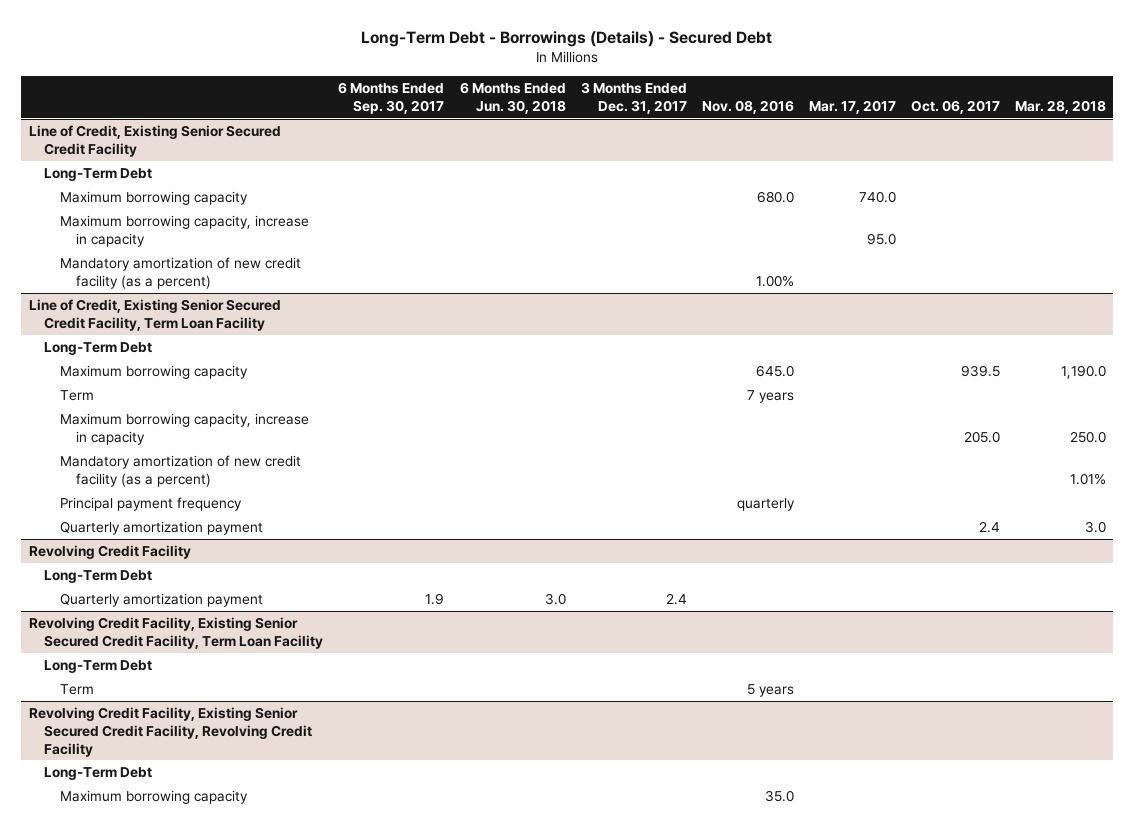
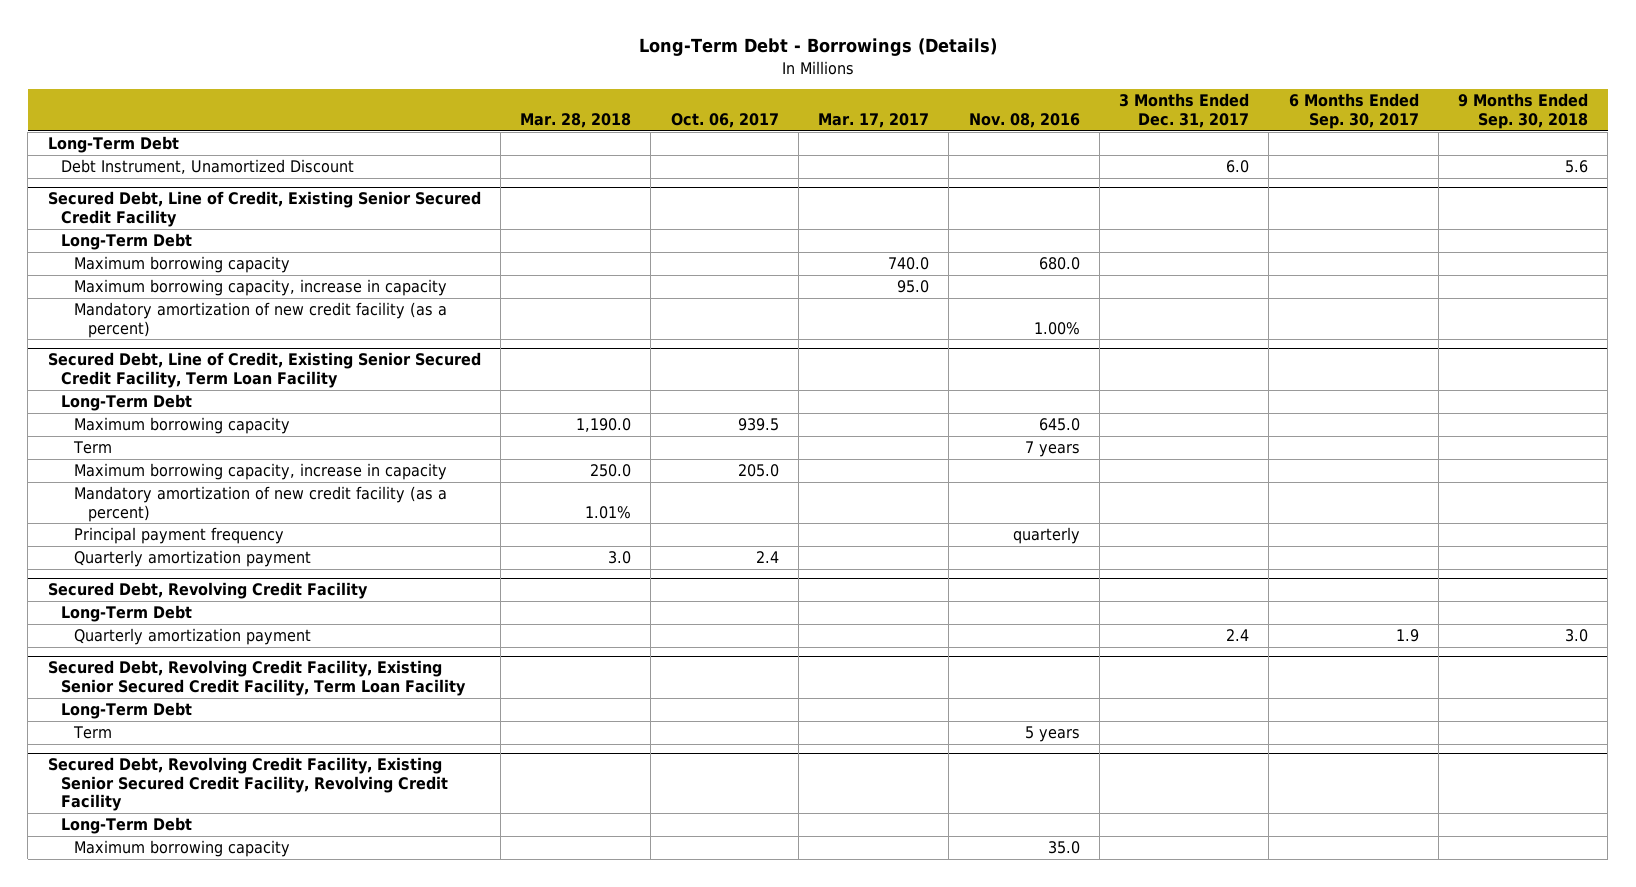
- Long-Term Debt - Borrowings (Details) - Secured Debt
+ Long-Term Debt - Borrowings (Details)
- | 6 Months Ended Sep. 30, 2017 | 6 Months Ended Jun. 30, 2018 | 3 Months Ended Dec. 31, 2017 | Nov. 08, 2016 | Mar. 17, 2017 | Oct. 06, 2017 | Mar. 28, 2018
+ | Mar. 28, 2018 | Oct. 06, 2017 | Mar. 17, 2017 | Nov. 08, 2016 | 3 Months Ended Dec. 31, 2017 | 6 Months Ended Sep. 30, 2017 | 9 Months Ended Sep. 30, 2018
- Line of Credit, Existing Senior Secured Credit Facility
+ Long-Term Debt
+ Debt Instrument, Unamortized Discount | | | | | 6.0 | | 5.6
+ Secured Debt, Line of Credit, Existing Senior Secured Credit Facility
- Line of Credit, Existing Senior Secured Credit Facility, Term Loan Facility
+ Secured Debt, Line of Credit, Existing Senior Secured Credit Facility, Term Loan Facility
- Revolving Credit Facility
+ Secured Debt, Revolving Credit Facility
- Revolving Credit Facility, Existing Senior Secured Credit Facility, Term Loan Facility
+ Secured Debt, Revolving Credit Facility, Existing Senior Secured Credit Facility, Term Loan Facility
- Revolving Credit Facility, Existing Senior Secured Credit Facility, Revolving Credit Facility
+ Secured Debt, Revolving Credit Facility, Existing Senior Secured Credit Facility, Revolving Credit Facility

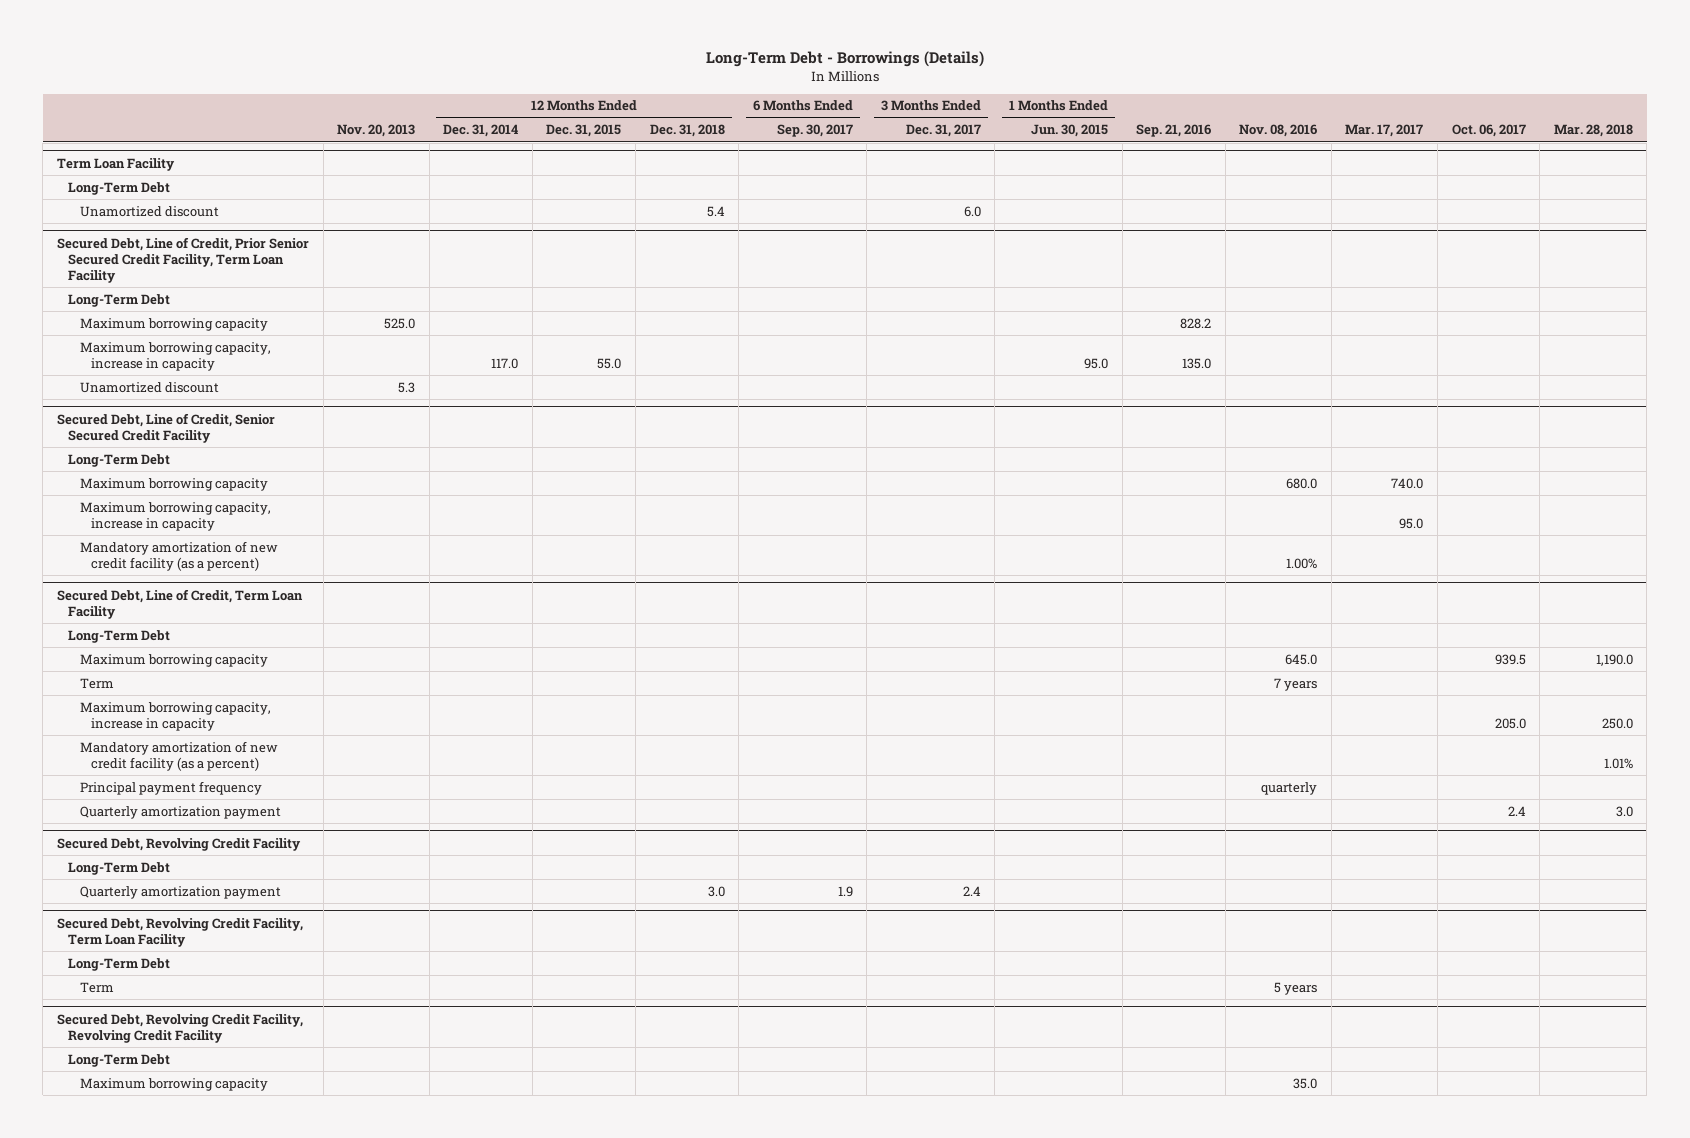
- | Mar. 28, 2018 | Oct. 06, 2017 | Mar. 17, 2017 | Nov. 08, 2016 | 3 Months Ended Dec. 31, 2017 | 6 Months Ended Sep. 30, 2017 | 9 Months Ended Sep. 30, 2018
+ | Nov. 20, 2013 | 12 Months Ended Dec. 31, 2014 | 12 Months Ended Dec. 31, 2015 | 12 Months Ended Dec. 31, 2018 | 6 Months Ended Sep. 30, 2017 | 3 Months Ended Dec. 31, 2017 | 1 Months Ended Jun. 30, 2015 | Sep. 21, 2016 | Nov. 08, 2016 | Mar. 17, 2017 | Oct. 06, 2017 | Mar. 28, 2018
- Long-Term Debt
- Debt Instrument, Unamortized Discount | | | | | 6.0 | | 5.6
- Secured Debt, Line of Credit, Existing Senior Secured Credit Facility
+ Term Loan Facility
+ Long-Term Debt
+ Unamortized discount | | | | 5.4 | | 6.0 | | | | | |
+ Secured Debt, Line of Credit, Prior Senior Secured Credit Facility, Term Loan Facility
+ Long-Term Debt
+ Maximum borrowing capacity | 525.0 | | | | | | | 828.2 | | | |
+ Maximum borrowing capacity, increase in capacity | | 117.0 | 55.0 | | | | 95.0 | 135.0 | | | |
+ Unamortized discount | 5.3 | | | | | | | | | | |
+ Secured Debt, Line of Credit, Senior Secured Credit Facility
- Secured Debt, Line of Credit, Existing Senior Secured Credit Facility, Term Loan Facility
+ Secured Debt, Line of Credit, Term Loan Facility
- Secured Debt, Revolving Credit Facility, Existing Senior Secured Credit Facility, Term Loan Facility
+ Secured Debt, Revolving Credit Facility, Term Loan Facility
- Secured Debt, Revolving Credit Facility, Existing Senior Secured Credit Facility, Revolving Credit Facility
+ Secured Debt, Revolving Credit Facility, Revolving Credit Facility

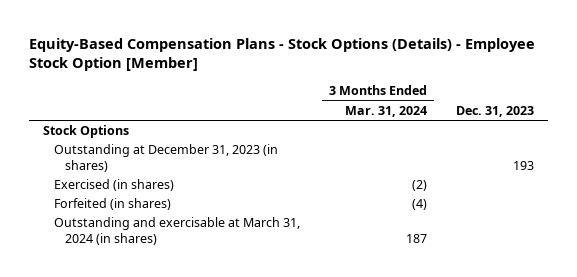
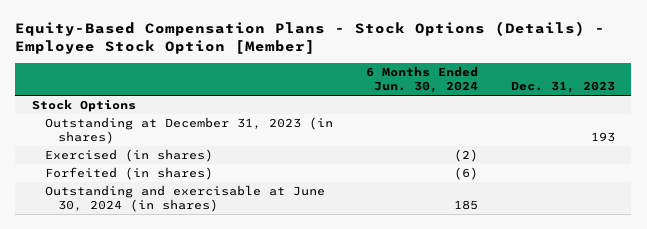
- | 3 Months Ended Mar. 31, 2024 | Dec. 31, 2023
+ | 6 Months Ended Jun. 30, 2024 | Dec. 31, 2023
- Outstanding and exercisable at March 31, 2024 (in shares) | 187 |
+ Outstanding and exercisable at June 30, 2024 (in shares) | 185 |

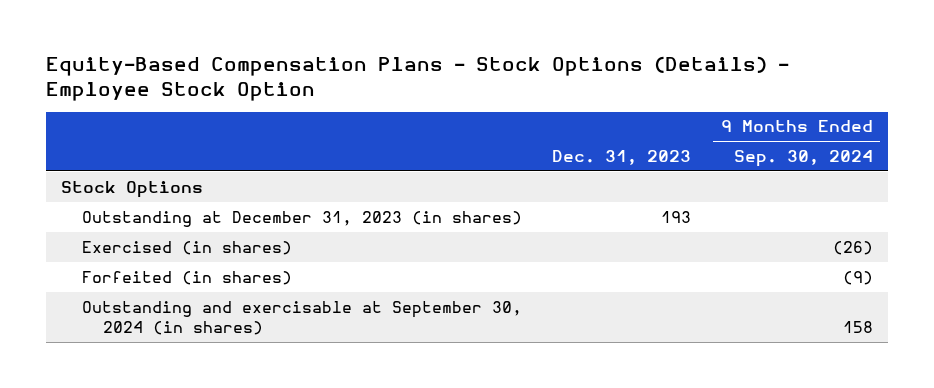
- Equity-Based Compensation Plans - Stock Options (Details) - Employee Stock Option [Member]
+ Equity-Based Compensation Plans - Stock Options (Details) - Employee Stock Option
- | 6 Months Ended Jun. 30, 2024 | Dec. 31, 2023
+ | Dec. 31, 2023 | 9 Months Ended Sep. 30, 2024
- Outstanding and exercisable at June 30, 2024 (in shares) | 185 |
+ Outstanding and exercisable at September 30, 2024 (in shares) | | 158

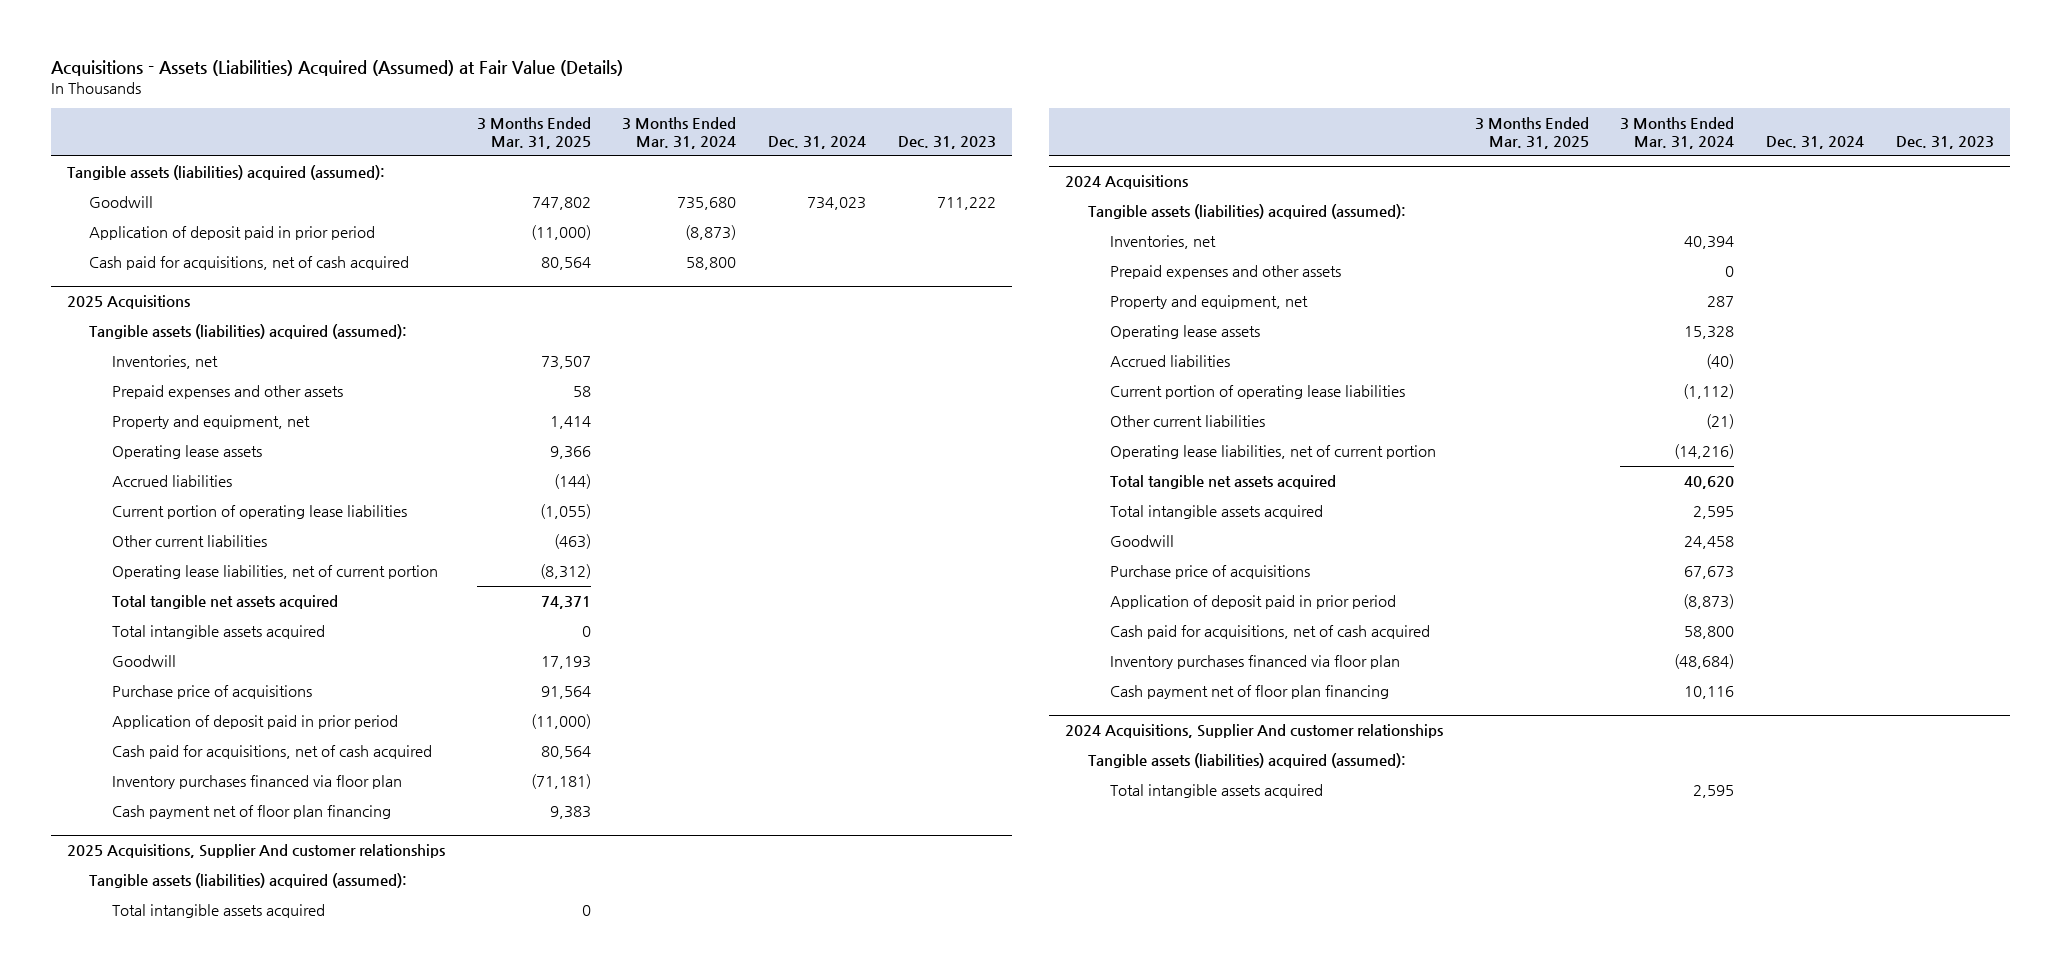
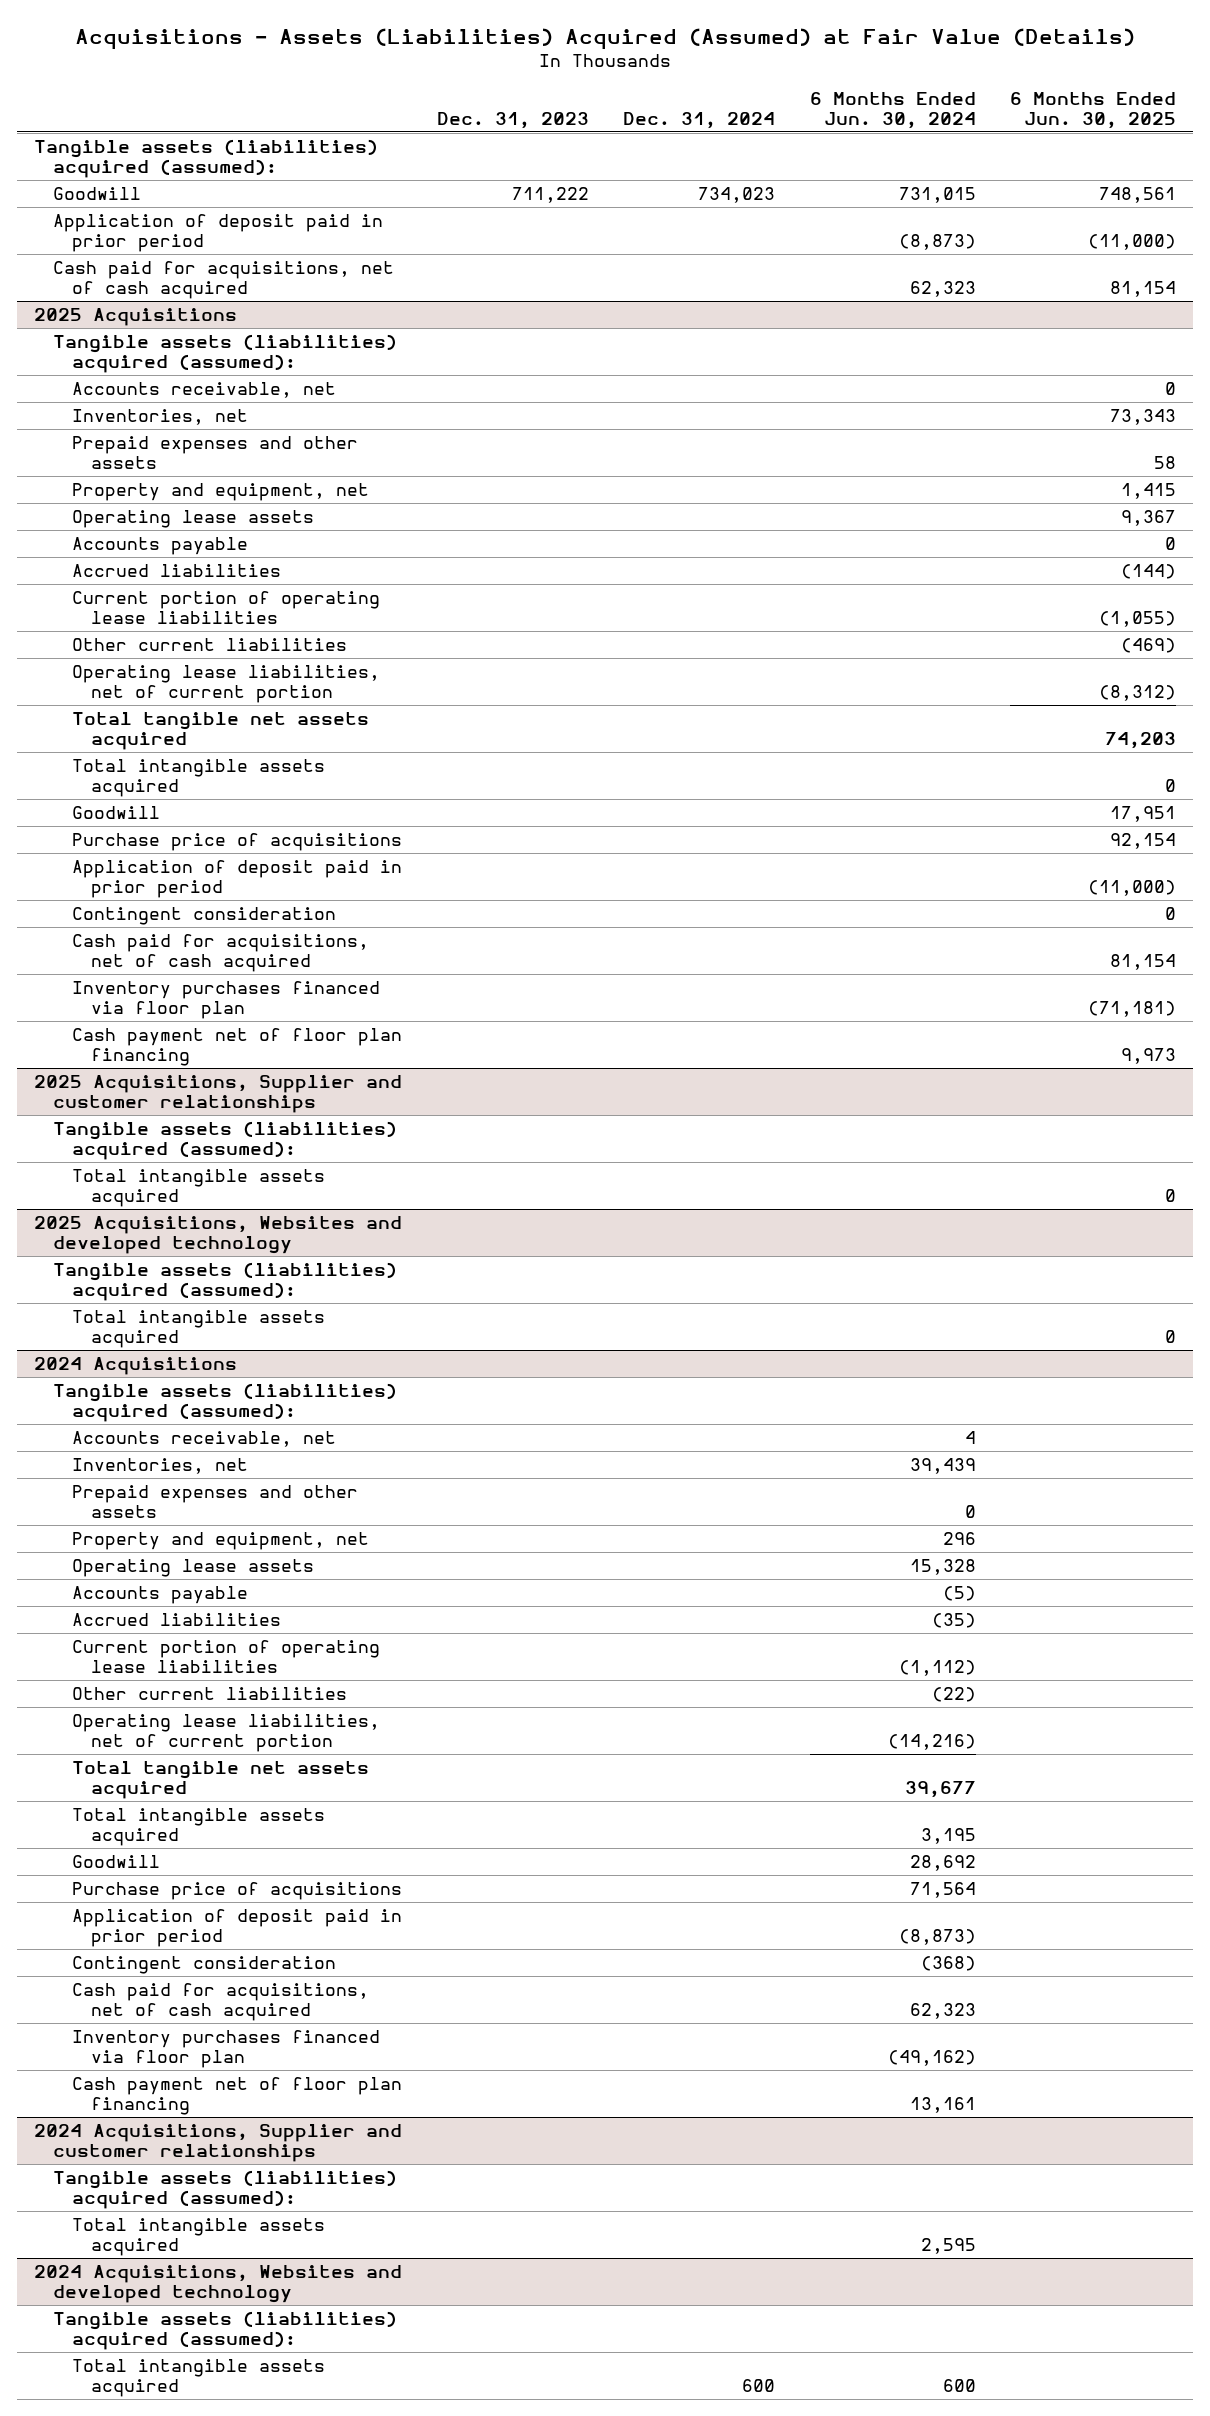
- | 3 Months Ended Mar. 31, 2025 | 3 Months Ended Mar. 31, 2024 | Dec. 31, 2024 | Dec. 31, 2023
+ | Dec. 31, 2023 | Dec. 31, 2024 | 6 Months Ended Jun. 30, 2024 | 6 Months Ended Jun. 30, 2025
@ 2025 Acquisitions
+ Accounts receivable, net | | | | 0
+ Accounts payable | | | | 0
+ Contingent consideration | | | | 0
- 2025 Acquisitions, Supplier And customer relationships
+ 2025 Acquisitions, Supplier and customer relationships
+ 2025 Acquisitions, Websites and developed technology
+ Tangible assets (liabilities) acquired (assumed):
+ Total intangible assets acquired | | | | 0
@ 2024 Acquisitions
+ Accounts receivable, net | | | 4 |
+ Accounts payable | | | (5) |
+ Contingent consideration | | | (368) |
- 2024 Acquisitions, Supplier And customer relationships
+ 2024 Acquisitions, Supplier and customer relationships
+ 2024 Acquisitions, Websites and developed technology
+ Tangible assets (liabilities) acquired (assumed):
+ Total intangible assets acquired | | 600 | 600 |

